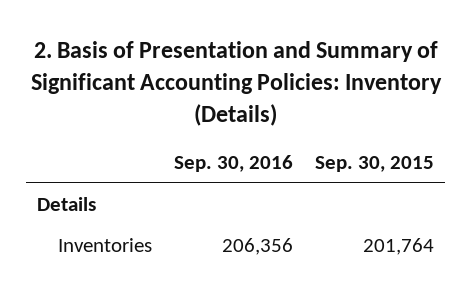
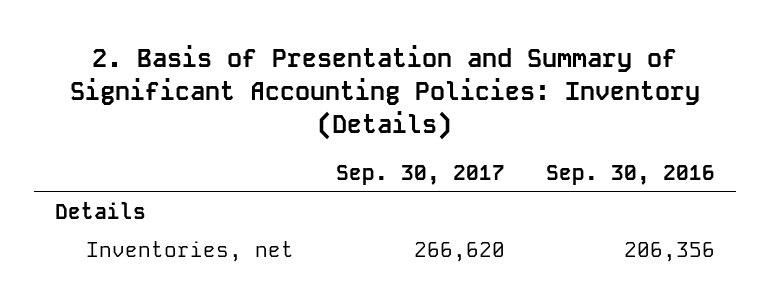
- | Sep. 30, 2016 | Sep. 30, 2015
+ | Sep. 30, 2017 | Sep. 30, 2016
- Inventories | 206,356 | 201,764
+ Inventories, net | 266,620 | 206,356

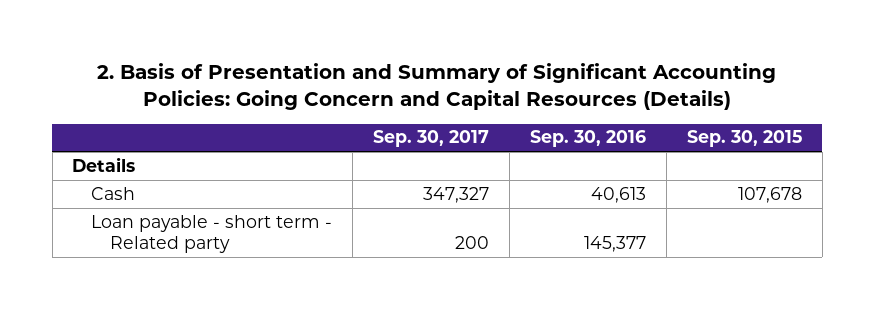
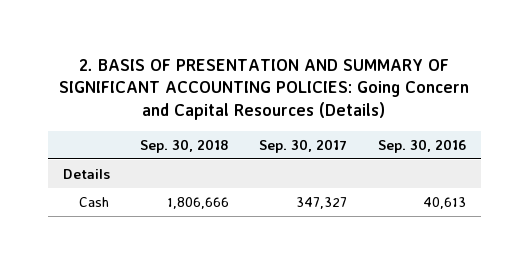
- 2. Basis of Presentation and Summary of Significant Accounting Policies: Going Concern and Capital Resources (Details)
+ 2. BASIS OF PRESENTATION AND SUMMARY OF SIGNIFICANT ACCOUNTING POLICIES: Going Concern and Capital Resources (Details)
- | Sep. 30, 2017 | Sep. 30, 2016 | Sep. 30, 2015
+ | Sep. 30, 2018 | Sep. 30, 2017 | Sep. 30, 2016
- Loan payable - short term - Related party | 200 | 145,377 |

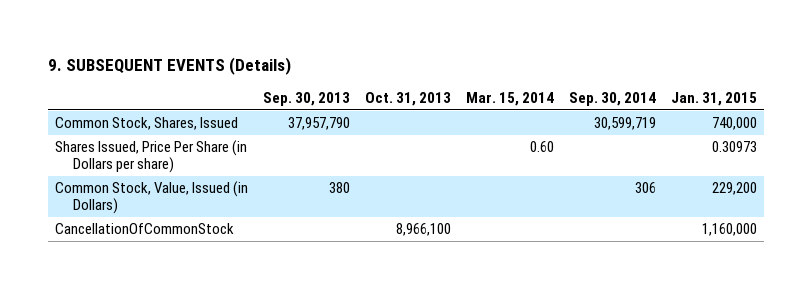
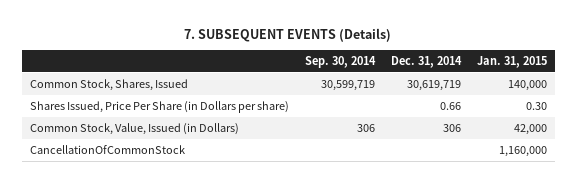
- 9. SUBSEQUENT EVENTS (Details)
+ 7. SUBSEQUENT EVENTS (Details)
- | Sep. 30, 2013 | Oct. 31, 2013 | Mar. 15, 2014 | Sep. 30, 2014 | Jan. 31, 2015
+ | Sep. 30, 2014 | Dec. 31, 2014 | Jan. 31, 2015
- Common Stock, Shares, Issued | 37,957,790 | | | 30,599,719 | 740,000
- Shares Issued, Price Per Share (in Dollars per share) | | | 0.60 | | 0.30973
- Common Stock, Value, Issued (in Dollars) | 380 | | | 306 | 229,200
+ Common Stock, Shares, Issued | 30,599,719 | 30,619,719 | 140,000
+ Shares Issued, Price Per Share (in Dollars per share) | | 0.66 | 0.30
+ Common Stock, Value, Issued (in Dollars) | 306 | 306 | 42,000

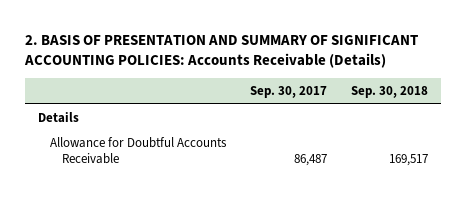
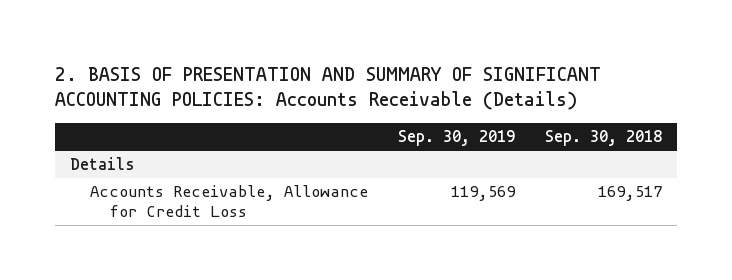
- | Sep. 30, 2017 | Sep. 30, 2018
+ | Sep. 30, 2019 | Sep. 30, 2018
- Allowance for Doubtful Accounts Receivable | 86,487 | 169,517
+ Accounts Receivable, Allowance for Credit Loss | 119,569 | 169,517

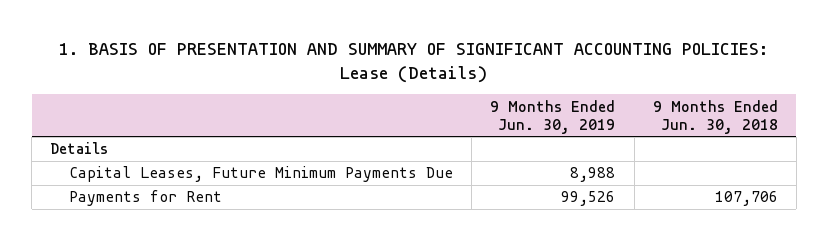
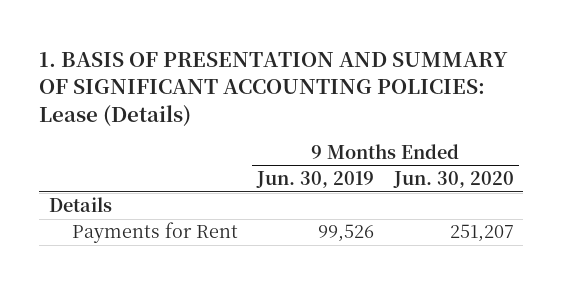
- | 9 Months Ended Jun. 30, 2019 | 9 Months Ended Jun. 30, 2018
+ | 9 Months Ended Jun. 30, 2019 | 9 Months Ended Jun. 30, 2020
- Capital Leases, Future Minimum Payments Due | 8,988 |

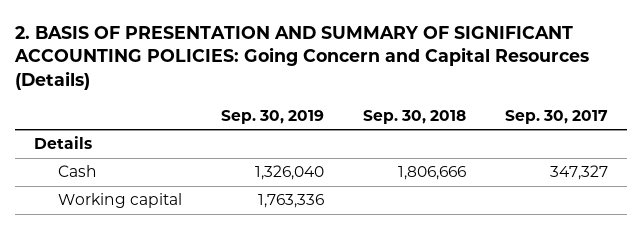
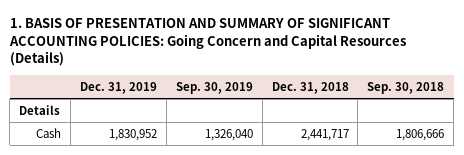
- 2. BASIS OF PRESENTATION AND SUMMARY OF SIGNIFICANT ACCOUNTING POLICIES: Going Concern and Capital Resources (Details)
+ 1. BASIS OF PRESENTATION AND SUMMARY OF SIGNIFICANT ACCOUNTING POLICIES: Going Concern and Capital Resources (Details)
- | Sep. 30, 2019 | Sep. 30, 2018 | Sep. 30, 2017
+ | Dec. 31, 2019 | Sep. 30, 2019 | Dec. 31, 2018 | Sep. 30, 2018
- Working capital | 1,763,336 | |

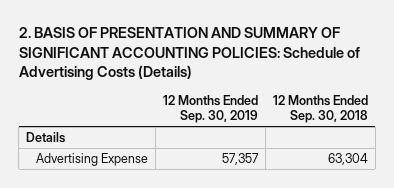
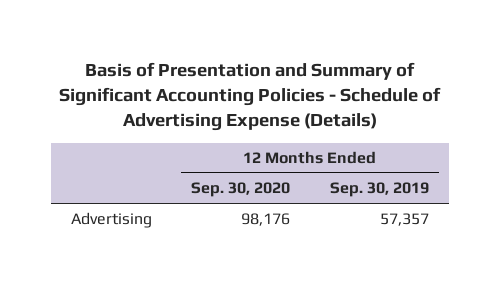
- 2. BASIS OF PRESENTATION AND SUMMARY OF SIGNIFICANT ACCOUNTING POLICIES: Schedule of Advertising Costs (Details)
+ Basis of Presentation and Summary of Significant Accounting Policies - Schedule of Advertising Expense (Details)
- | 12 Months Ended Sep. 30, 2019 | 12 Months Ended Sep. 30, 2018
+ | 12 Months Ended Sep. 30, 2020 | 12 Months Ended Sep. 30, 2019
- Details
- Advertising Expense | 57,357 | 63,304
+ Advertising | 98,176 | 57,357

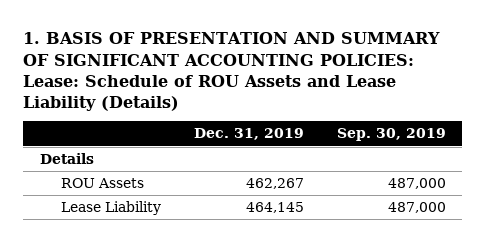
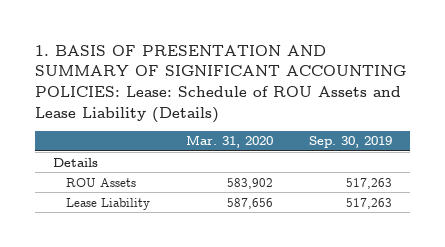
- | Dec. 31, 2019 | Sep. 30, 2019
+ | Mar. 31, 2020 | Sep. 30, 2019
- ROU Assets | 462,267 | 487,000
- Lease Liability | 464,145 | 487,000
+ ROU Assets | 583,902 | 517,263
+ Lease Liability | 587,656 | 517,263

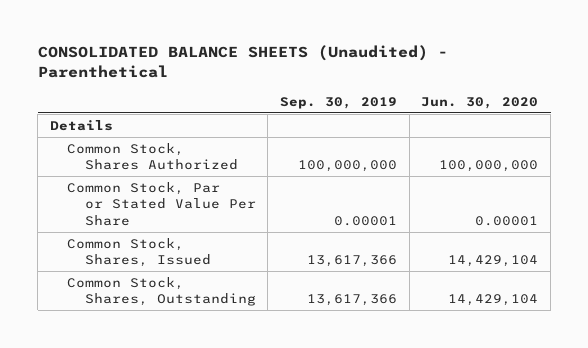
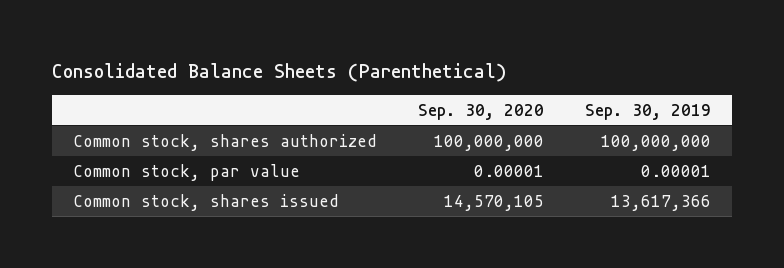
- CONSOLIDATED BALANCE SHEETS (Unaudited) - Parenthetical
+ Consolidated Balance Sheets (Parenthetical)
- | Sep. 30, 2019 | Jun. 30, 2020
+ | Sep. 30, 2020 | Sep. 30, 2019
- Details
- Common Stock, Shares Authorized | 100,000,000 | 100,000,000
- Common Stock, Par or Stated Value Per Share | 0.00001 | 0.00001
- Common Stock, Shares, Issued | 13,617,366 | 14,429,104
- Common Stock, Shares, Outstanding | 13,617,366 | 14,429,104
+ Common stock, shares authorized | 100,000,000 | 100,000,000
+ Common stock, par value | 0.00001 | 0.00001
+ Common stock, shares issued | 14,570,105 | 13,617,366

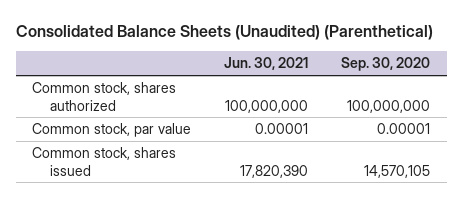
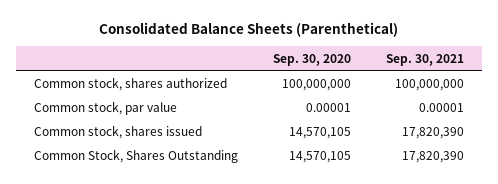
- Consolidated Balance Sheets (Unaudited) (Parenthetical)
+ Consolidated Balance Sheets (Parenthetical)
- | Jun. 30, 2021 | Sep. 30, 2020
+ | Sep. 30, 2020 | Sep. 30, 2021
+ Common Stock, Shares Outstanding | 14,570,105 | 17,820,390

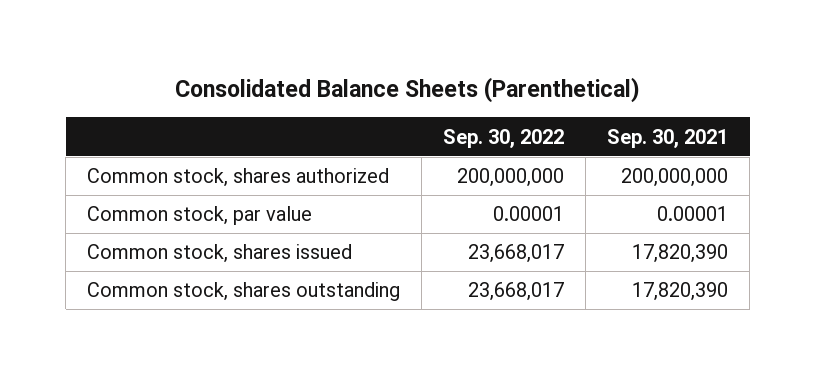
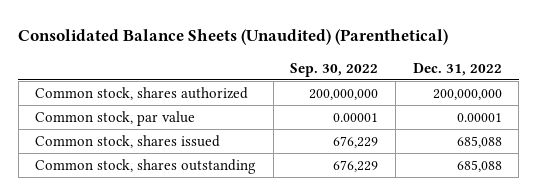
- Consolidated Balance Sheets (Parenthetical)
+ Consolidated Balance Sheets (Unaudited) (Parenthetical)
- | Sep. 30, 2022 | Sep. 30, 2021
+ | Sep. 30, 2022 | Dec. 31, 2022
- Common stock, shares issued | 23,668,017 | 17,820,390
- Common stock, shares outstanding | 23,668,017 | 17,820,390
+ Common stock, shares issued | 676,229 | 685,088
+ Common stock, shares outstanding | 676,229 | 685,088

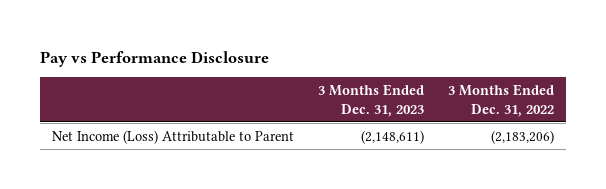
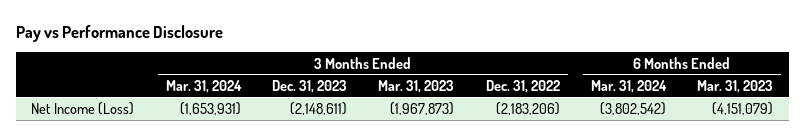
- | 3 Months Ended Dec. 31, 2023 | 3 Months Ended Dec. 31, 2022
+ | 3 Months Ended Mar. 31, 2024 | 3 Months Ended Dec. 31, 2023 | 3 Months Ended Mar. 31, 2023 | 3 Months Ended Dec. 31, 2022 | 6 Months Ended Mar. 31, 2024 | 6 Months Ended Mar. 31, 2023
- Net Income (Loss) Attributable to Parent | (2,148,611) | (2,183,206)
+ Net Income (Loss) | (1,653,931) | (2,148,611) | (1,967,873) | (2,183,206) | (3,802,542) | (4,151,079)

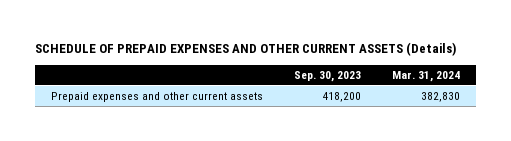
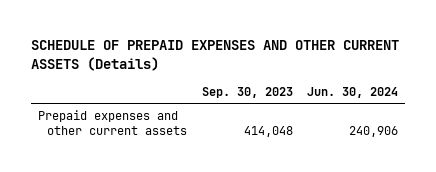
- | Sep. 30, 2023 | Mar. 31, 2024
+ | Sep. 30, 2023 | Jun. 30, 2024
- Prepaid expenses and other current assets | 418,200 | 382,830
+ Prepaid expenses and other current assets | 414,048 | 240,906

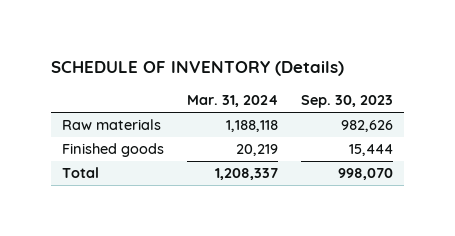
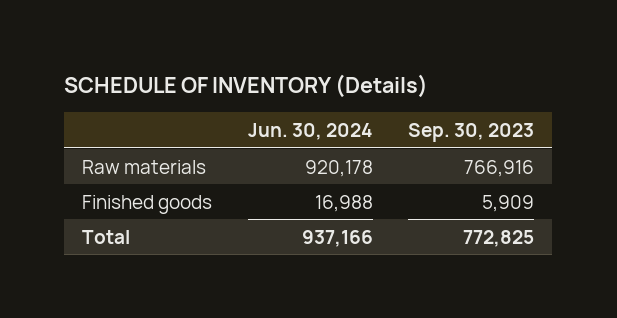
- | Mar. 31, 2024 | Sep. 30, 2023
+ | Jun. 30, 2024 | Sep. 30, 2023
- Raw materials | 1,188,118 | 982,626
- Finished goods | 20,219 | 15,444
- Total | 1,208,337 | 998,070
+ Raw materials | 920,178 | 766,916
+ Finished goods | 16,988 | 5,909
+ Total | 937,166 | 772,825

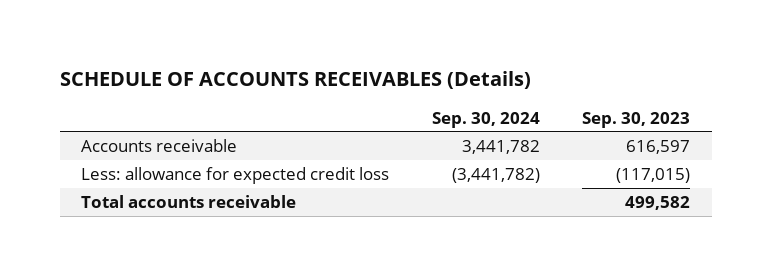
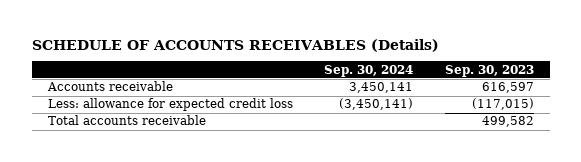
- Accounts receivable | 3,441,782 | 616,597
- Less: allowance for expected credit loss | (3,441,782) | (117,015)
+ Accounts receivable | 3,450,141 | 616,597
+ Less: allowance for expected credit loss | (3,450,141) | (117,015)

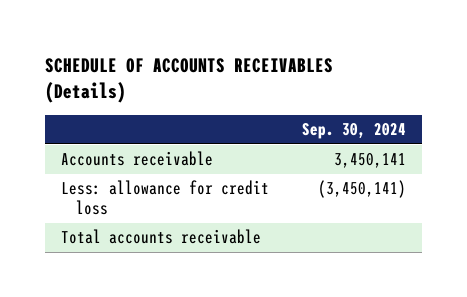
- | Sep. 30, 2024 | Sep. 30, 2023
+ | Sep. 30, 2024
- Less: allowance for expected credit loss | (3,450,141) | (117,015)
+ Less: allowance for credit loss | (3,450,141)

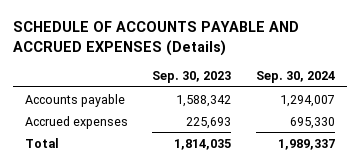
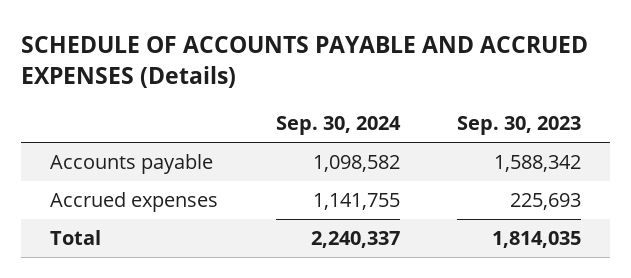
- | Sep. 30, 2023 | Sep. 30, 2024
+ | Sep. 30, 2024 | Sep. 30, 2023
- Accounts payable | 1,588,342 | 1,294,007
- Accrued expenses | 225,693 | 695,330
- Total | 1,814,035 | 1,989,337
+ Accounts payable | 1,098,582 | 1,588,342
+ Accrued expenses | 1,141,755 | 225,693
+ Total | 2,240,337 | 1,814,035

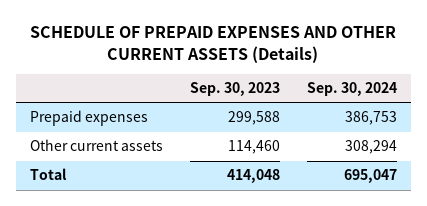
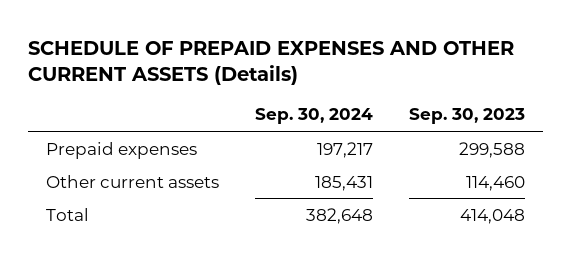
- | Sep. 30, 2023 | Sep. 30, 2024
+ | Sep. 30, 2024 | Sep. 30, 2023
- Prepaid expenses | 299,588 | 386,753
- Other current assets | 114,460 | 308,294
- Total | 414,048 | 695,047
+ Prepaid expenses | 197,217 | 299,588
+ Other current assets | 185,431 | 114,460
+ Total | 382,648 | 414,048

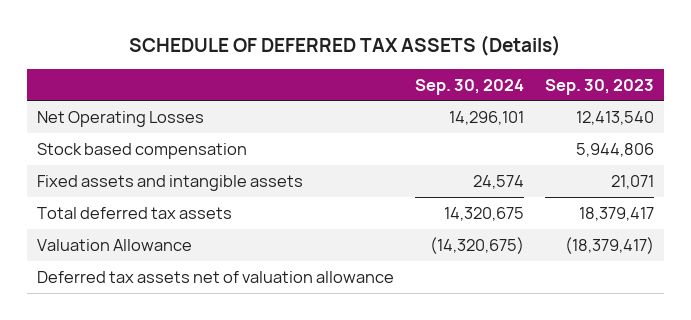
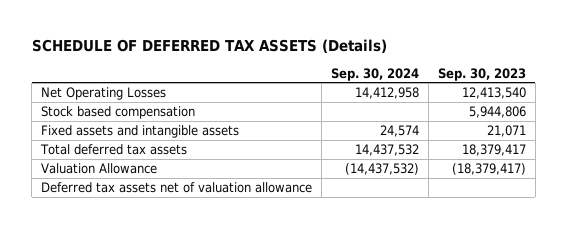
- Net Operating Losses | 14,296,101 | 12,413,540
+ Net Operating Losses | 14,412,958 | 12,413,540
- Total deferred tax assets | 14,320,675 | 18,379,417
- Valuation Allowance | (14,320,675) | (18,379,417)
+ Total deferred tax assets | 14,437,532 | 18,379,417
+ Valuation Allowance | (14,437,532) | (18,379,417)

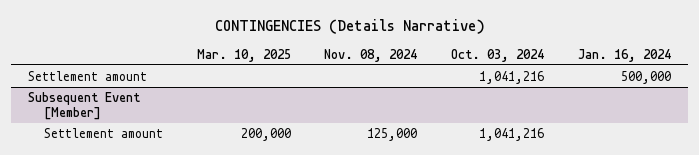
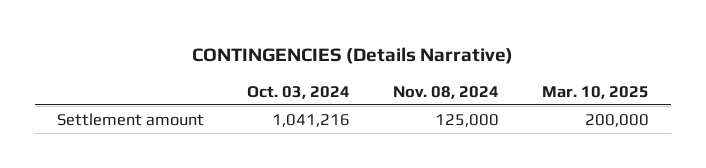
- | Mar. 10, 2025 | Nov. 08, 2024 | Oct. 03, 2024 | Jan. 16, 2024
+ | Oct. 03, 2024 | Nov. 08, 2024 | Mar. 10, 2025
- Settlement amount | | | 1,041,216 | 500,000
- Subsequent Event [Member]

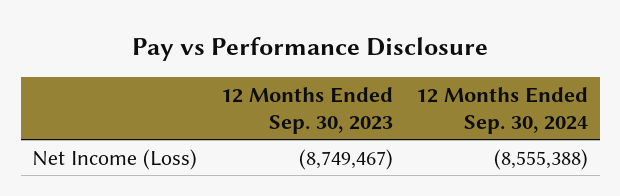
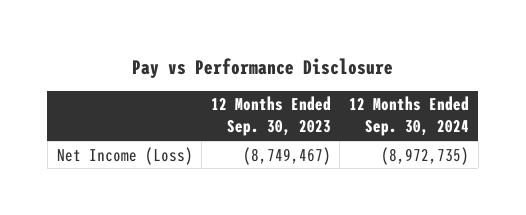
- Net Income (Loss) | (8,749,467) | (8,555,388)
+ Net Income (Loss) | (8,749,467) | (8,972,735)

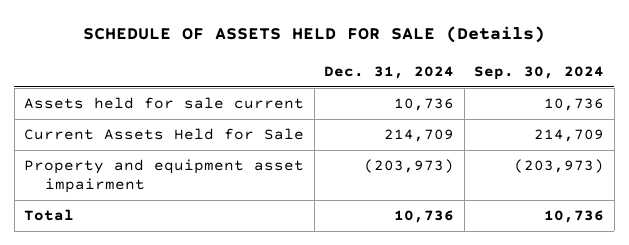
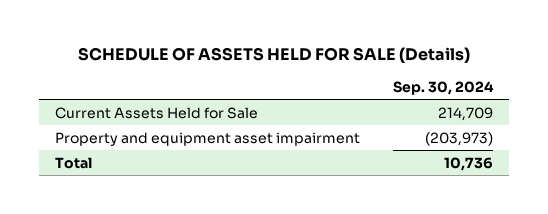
- | Dec. 31, 2024 | Sep. 30, 2024
+ | Sep. 30, 2024
- Assets held for sale current | 10,736 | 10,736

